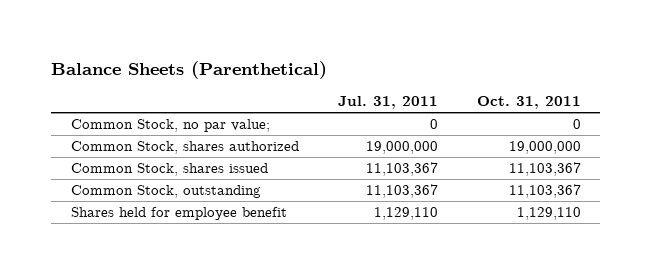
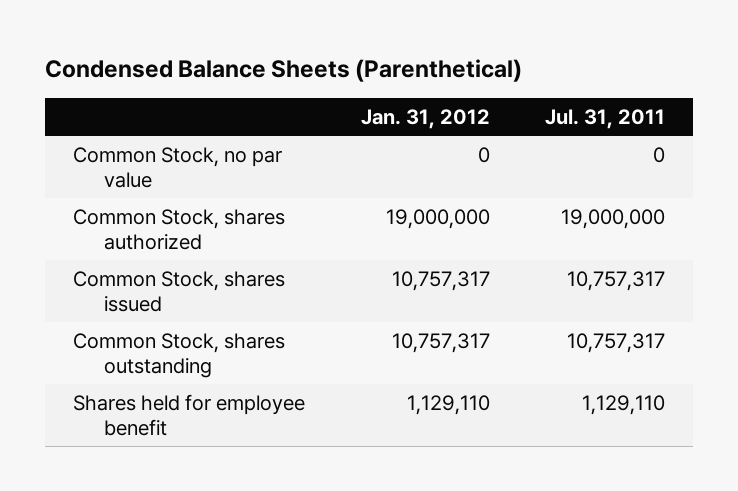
- Balance Sheets (Parenthetical)
+ Condensed Balance Sheets (Parenthetical)
- | Jul. 31, 2011 | Oct. 31, 2011
+ | Jan. 31, 2012 | Jul. 31, 2011
- Common Stock, no par value; | 0 | 0
+ Common Stock, no par value | 0 | 0
- Common Stock, shares issued | 11,103,367 | 11,103,367
- Common Stock, outstanding | 11,103,367 | 11,103,367
+ Common Stock, shares issued | 10,757,317 | 10,757,317
+ Common Stock, shares outstanding | 10,757,317 | 10,757,317

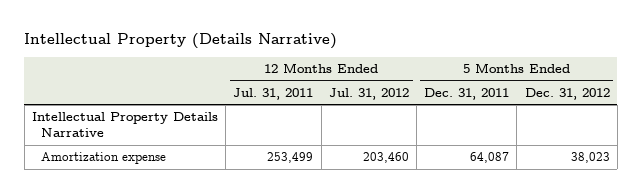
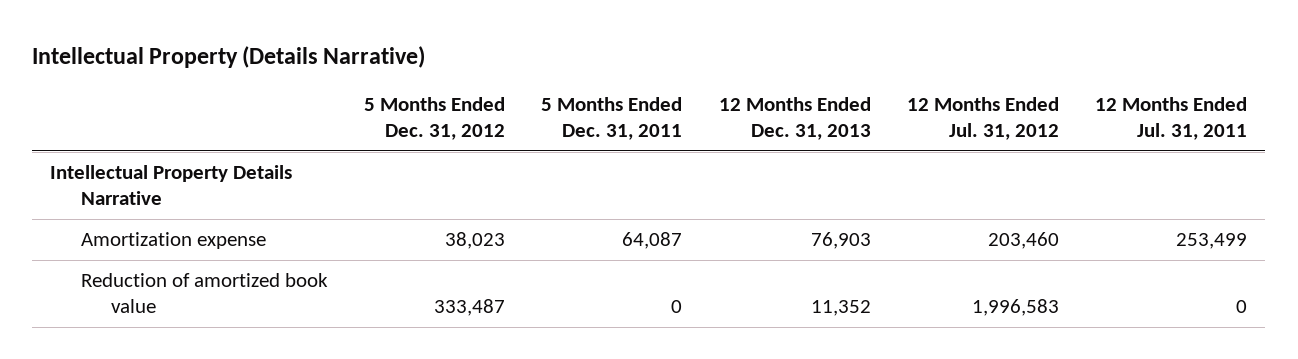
- | 12 Months Ended Jul. 31, 2011 | 12 Months Ended Jul. 31, 2012 | 5 Months Ended Dec. 31, 2011 | 5 Months Ended Dec. 31, 2012
+ | 5 Months Ended Dec. 31, 2012 | 5 Months Ended Dec. 31, 2011 | 12 Months Ended Dec. 31, 2013 | 12 Months Ended Jul. 31, 2012 | 12 Months Ended Jul. 31, 2011
+ Reduction of amortized book value | 333,487 | 0 | 11,352 | 1,996,583 | 0

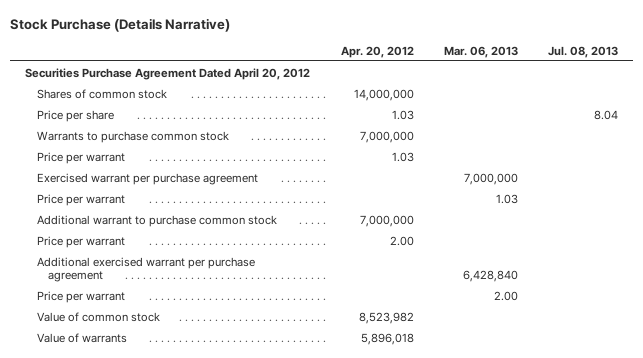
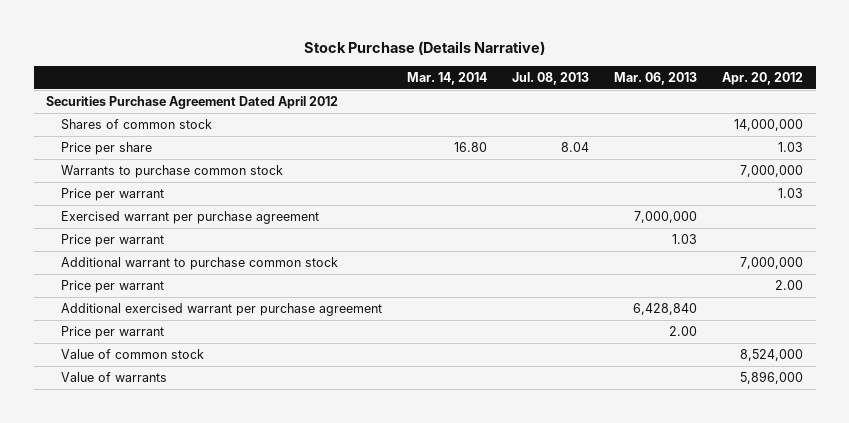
- | Apr. 20, 2012 | Mar. 06, 2013 | Jul. 08, 2013
+ | Mar. 14, 2014 | Jul. 08, 2013 | Mar. 06, 2013 | Apr. 20, 2012
- Securities Purchase Agreement Dated April 20, 2012
+ Securities Purchase Agreement Dated April 2012
- Value of common stock | 8,523,982 | |
- Value of warrants | 5,896,018 | |
+ Value of common stock | | | | 8,524,000
+ Value of warrants | | | | 5,896,000

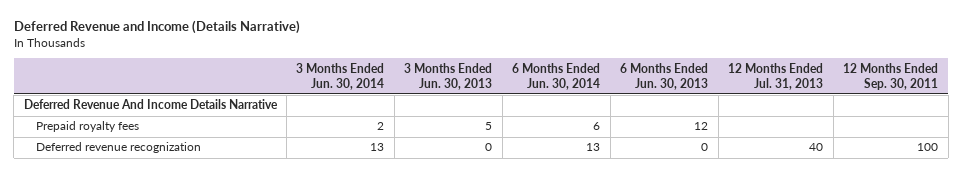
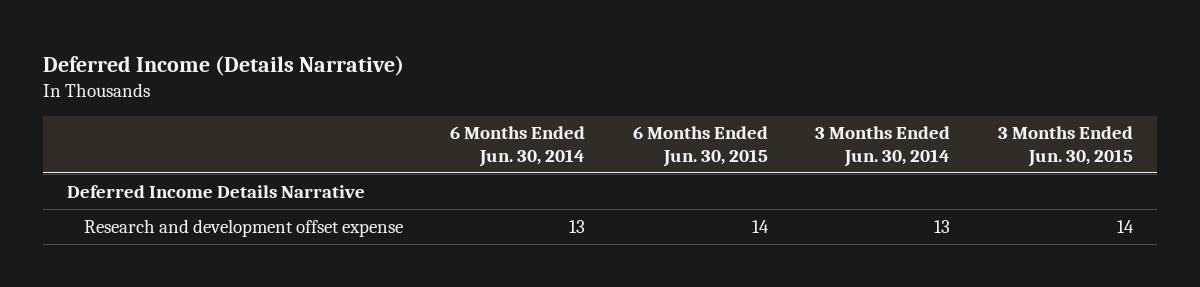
- Deferred Revenue and Income (Details Narrative)
+ Deferred Income (Details Narrative)
- | 3 Months Ended Jun. 30, 2014 | 3 Months Ended Jun. 30, 2013 | 6 Months Ended Jun. 30, 2014 | 6 Months Ended Jun. 30, 2013 | 12 Months Ended Jul. 31, 2013 | 12 Months Ended Sep. 30, 2011
+ | 6 Months Ended Jun. 30, 2014 | 6 Months Ended Jun. 30, 2015 | 3 Months Ended Jun. 30, 2014 | 3 Months Ended Jun. 30, 2015
- Deferred Revenue And Income Details Narrative
- Prepaid royalty fees | 2 | 5 | 6 | 12 | |
- Deferred revenue recognization | 13 | 0 | 13 | 0 | 40 | 100
+ Deferred Income Details Narrative
+ Research and development offset expense | 13 | 14 | 13 | 14

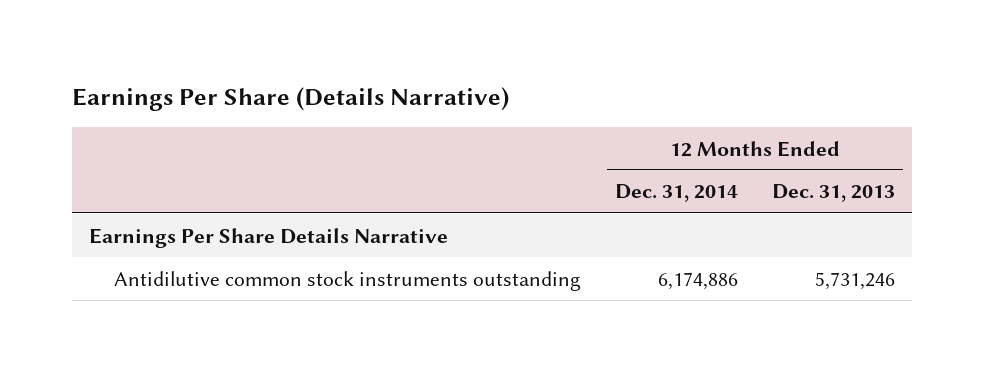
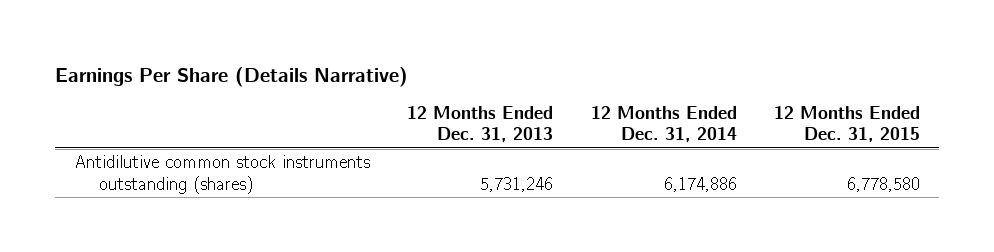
- | 12 Months Ended Dec. 31, 2014 | 12 Months Ended Dec. 31, 2013
+ | 12 Months Ended Dec. 31, 2013 | 12 Months Ended Dec. 31, 2014 | 12 Months Ended Dec. 31, 2015
- Earnings Per Share Details Narrative
- Antidilutive common stock instruments outstanding | 6,174,886 | 5,731,246
+ Antidilutive common stock instruments outstanding (shares) | 5,731,246 | 6,174,886 | 6,778,580

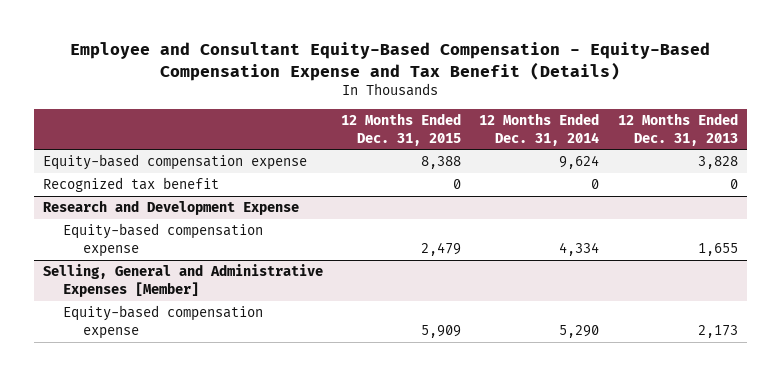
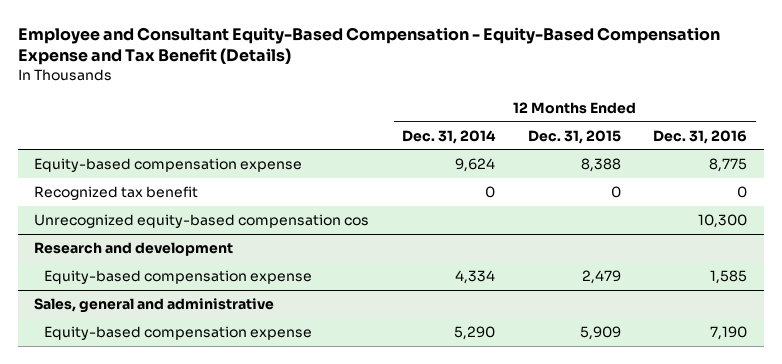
- | 12 Months Ended Dec. 31, 2015 | 12 Months Ended Dec. 31, 2014 | 12 Months Ended Dec. 31, 2013
+ | 12 Months Ended Dec. 31, 2014 | 12 Months Ended Dec. 31, 2015 | 12 Months Ended Dec. 31, 2016
- Research and Development Expense
+ Unrecognized equity-based compensation cos | | | 10,300
+ Research and development
- Selling, General and Administrative Expenses [Member]
+ Sales, general and administrative

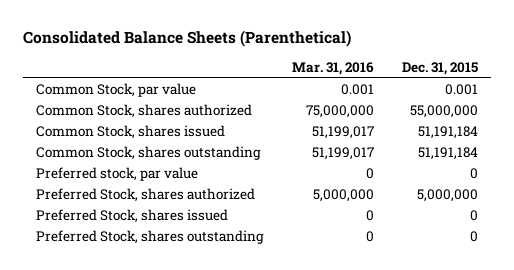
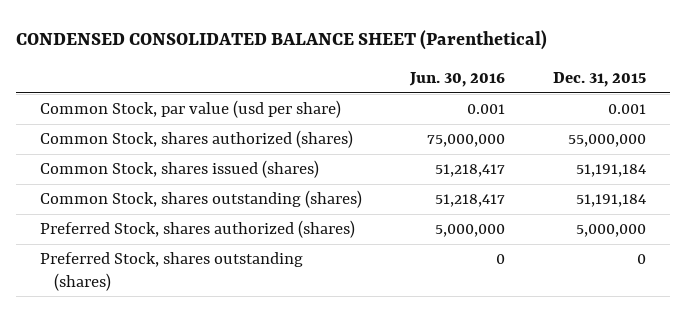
- Consolidated Balance Sheets (Parenthetical)
+ CONDENSED CONSOLIDATED BALANCE SHEET (Parenthetical)
- | Mar. 31, 2016 | Dec. 31, 2015
+ | Jun. 30, 2016 | Dec. 31, 2015
- Common Stock, par value | 0.001 | 0.001
- Common Stock, shares authorized | 75,000,000 | 55,000,000
- Common Stock, shares issued | 51,199,017 | 51,191,184
- Common Stock, shares outstanding | 51,199,017 | 51,191,184
- Preferred stock, par value | 0 | 0
- Preferred Stock, shares authorized | 5,000,000 | 5,000,000
- Preferred Stock, shares issued | 0 | 0
- Preferred Stock, shares outstanding | 0 | 0
+ Common Stock, par value (usd per share) | 0.001 | 0.001
+ Common Stock, shares authorized (shares) | 75,000,000 | 55,000,000
+ Common Stock, shares issued (shares) | 51,218,417 | 51,191,184
+ Common Stock, shares outstanding (shares) | 51,218,417 | 51,191,184
+ Preferred Stock, shares authorized (shares) | 5,000,000 | 5,000,000
+ Preferred Stock, shares outstanding (shares) | 0 | 0

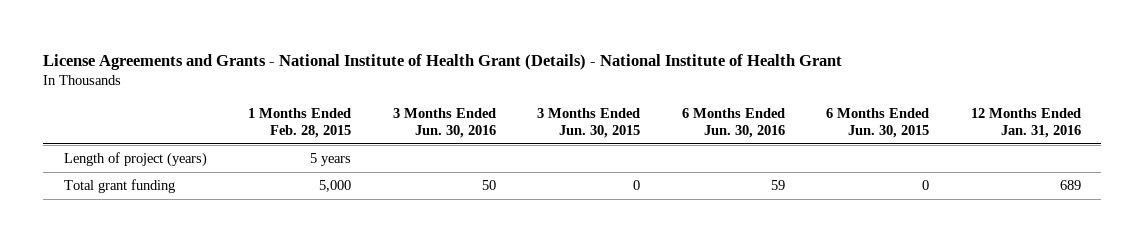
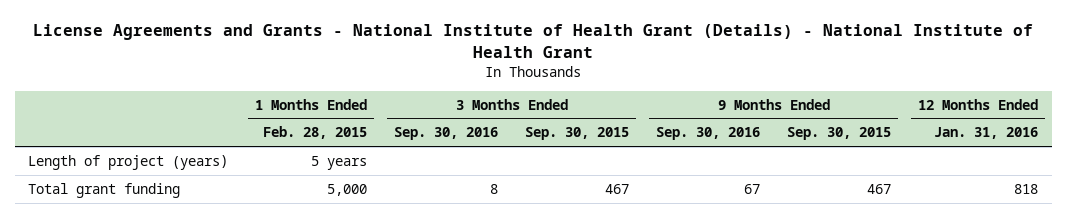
- | 1 Months Ended Feb. 28, 2015 | 3 Months Ended Jun. 30, 2016 | 3 Months Ended Jun. 30, 2015 | 6 Months Ended Jun. 30, 2016 | 6 Months Ended Jun. 30, 2015 | 12 Months Ended Jan. 31, 2016
+ | 1 Months Ended Feb. 28, 2015 | 3 Months Ended Sep. 30, 2016 | 3 Months Ended Sep. 30, 2015 | 9 Months Ended Sep. 30, 2016 | 9 Months Ended Sep. 30, 2015 | 12 Months Ended Jan. 31, 2016
- Total grant funding | 5,000 | 50 | 0 | 59 | 0 | 689
+ Total grant funding | 5,000 | 8 | 467 | 67 | 467 | 818

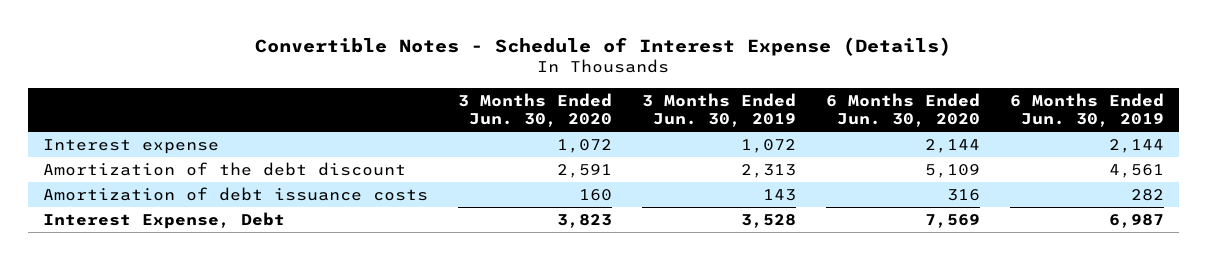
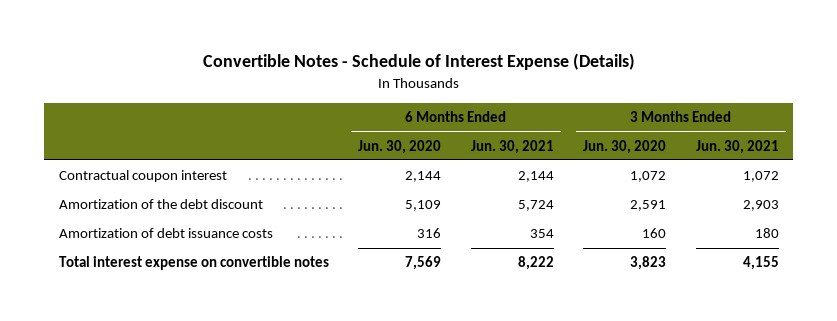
- | 3 Months Ended Jun. 30, 2020 | 3 Months Ended Jun. 30, 2019 | 6 Months Ended Jun. 30, 2020 | 6 Months Ended Jun. 30, 2019
+ | 6 Months Ended Jun. 30, 2020 | 6 Months Ended Jun. 30, 2021 | 3 Months Ended Jun. 30, 2020 | 3 Months Ended Jun. 30, 2021
- Interest expense | 1,072 | 1,072 | 2,144 | 2,144
+ Contractual coupon interest | 2,144 | 2,144 | 1,072 | 1,072
- Interest Expense, Debt | 3,823 | 3,528 | 7,569 | 6,987
+ Total interest expense on convertible notes | 7,569 | 8,222 | 3,823 | 4,155

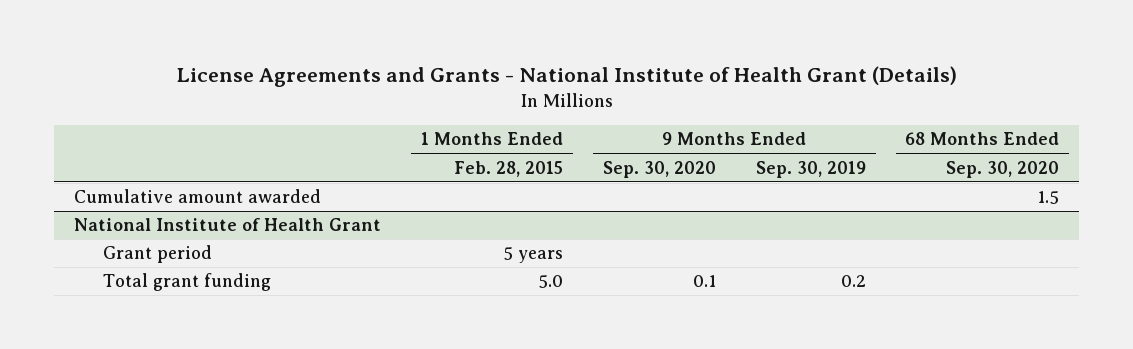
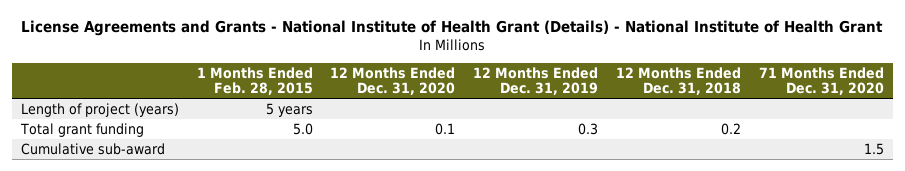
- License Agreements and Grants - National Institute of Health Grant (Details)
+ License Agreements and Grants - National Institute of Health Grant (Details) - National Institute of Health Grant
- | 1 Months Ended Feb. 28, 2015 | 9 Months Ended Sep. 30, 2020 | 9 Months Ended Sep. 30, 2019 | 68 Months Ended Sep. 30, 2020
+ | 1 Months Ended Feb. 28, 2015 | 12 Months Ended Dec. 31, 2020 | 12 Months Ended Dec. 31, 2019 | 12 Months Ended Dec. 31, 2018 | 71 Months Ended Dec. 31, 2020
- Cumulative amount awarded | | | | 1.5
- National Institute of Health Grant
- Grant period | 5 years | | |
+ Length of project (years) | 5 years | | | |
+ Cumulative sub-award | | | | | 1.5

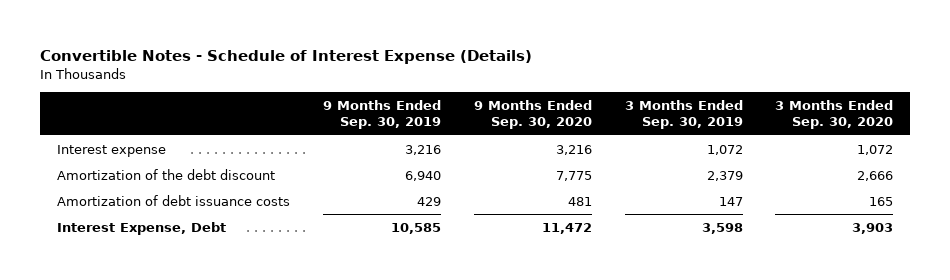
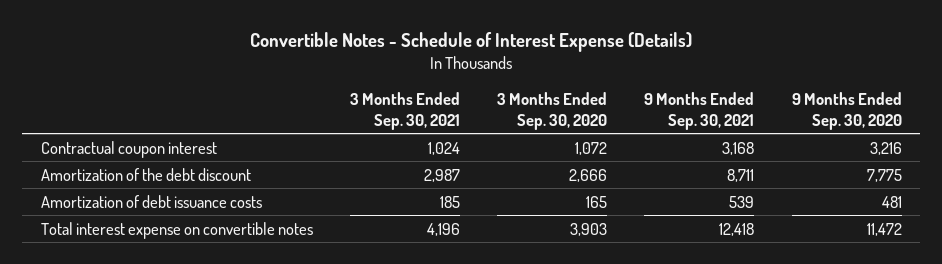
- | 9 Months Ended Sep. 30, 2019 | 9 Months Ended Sep. 30, 2020 | 3 Months Ended Sep. 30, 2019 | 3 Months Ended Sep. 30, 2020
+ | 3 Months Ended Sep. 30, 2021 | 3 Months Ended Sep. 30, 2020 | 9 Months Ended Sep. 30, 2021 | 9 Months Ended Sep. 30, 2020
- Interest expense | 3,216 | 3,216 | 1,072 | 1,072
+ Contractual coupon interest | 1,024 | 1,072 | 3,168 | 3,216
- Interest Expense, Debt | 10,585 | 11,472 | 3,598 | 3,903
+ Total interest expense on convertible notes | 4,196 | 3,903 | 12,418 | 11,472

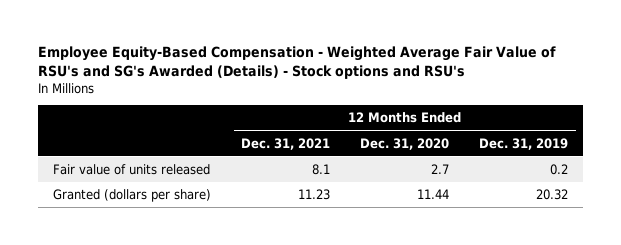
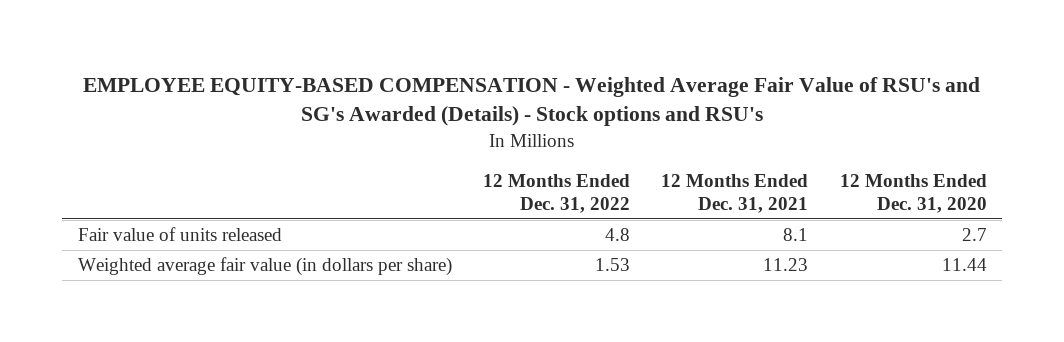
- Employee Equity-Based Compensation - Weighted Average Fair Value of RSU's and SG's Awarded (Details) - Stock options and RSU's
+ EMPLOYEE EQUITY-BASED COMPENSATION - Weighted Average Fair Value of RSU's and SG's Awarded (Details) - Stock options and RSU's
- | 12 Months Ended Dec. 31, 2021 | 12 Months Ended Dec. 31, 2020 | 12 Months Ended Dec. 31, 2019
+ | 12 Months Ended Dec. 31, 2022 | 12 Months Ended Dec. 31, 2021 | 12 Months Ended Dec. 31, 2020
- Granted (dollars per share) | 11.23 | 11.44 | 20.32
+ Weighted average fair value (in dollars per share) | 1.53 | 11.23 | 11.44

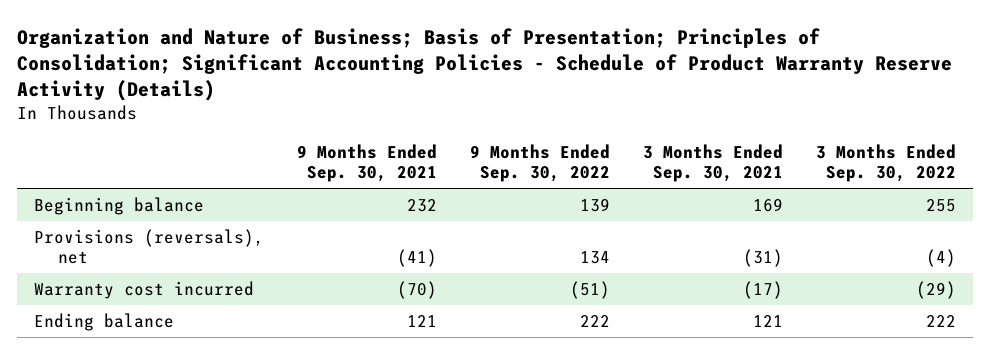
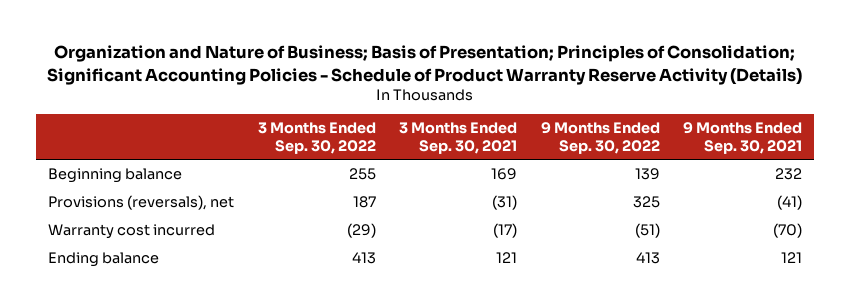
- | 9 Months Ended Sep. 30, 2021 | 9 Months Ended Sep. 30, 2022 | 3 Months Ended Sep. 30, 2021 | 3 Months Ended Sep. 30, 2022
+ | 3 Months Ended Sep. 30, 2022 | 3 Months Ended Sep. 30, 2021 | 9 Months Ended Sep. 30, 2022 | 9 Months Ended Sep. 30, 2021
- Provisions (reversals), net | (41) | 134 | (31) | (4)
+ Provisions (reversals), net | 187 | (31) | 325 | (41)
- Ending balance | 121 | 222 | 121 | 222
+ Ending balance | 413 | 121 | 413 | 121

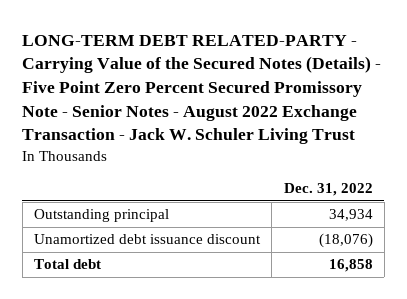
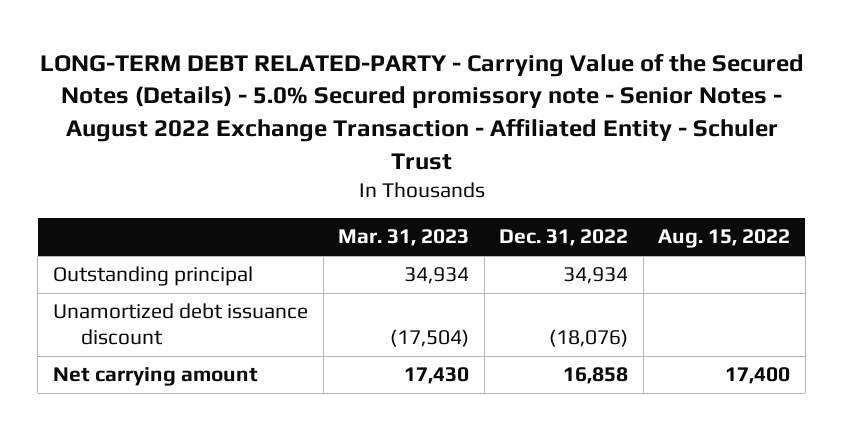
- LONG-TERM DEBT RELATED-PARTY - Carrying Value of the Secured Notes (Details) - Five Point Zero Percent Secured Promissory Note - Senior Notes - August 2022 Exchange Transaction - Jack W. Schuler Living Trust
+ LONG-TERM DEBT RELATED-PARTY - Carrying Value of the Secured Notes (Details) - 5.0% Secured promissory note - Senior Notes - August 2022 Exchange Transaction - Affiliated Entity - Schuler Trust
- | Dec. 31, 2022
+ | Mar. 31, 2023 | Dec. 31, 2022 | Aug. 15, 2022
- Total debt | 16,858
+ Net carrying amount | 17,430 | 16,858 | 17,400

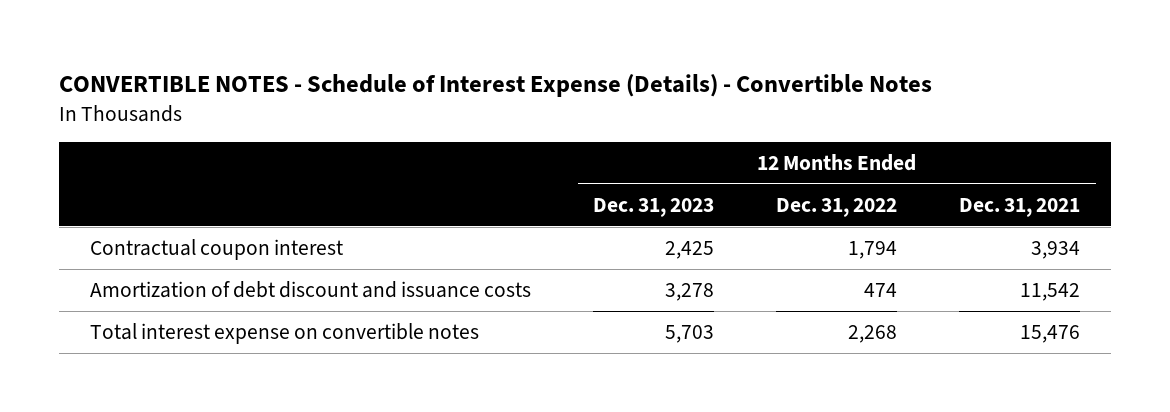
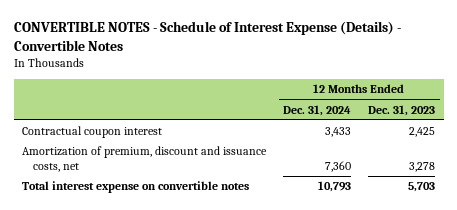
- | 12 Months Ended Dec. 31, 2023 | 12 Months Ended Dec. 31, 2022 | 12 Months Ended Dec. 31, 2021
+ | 12 Months Ended Dec. 31, 2024 | 12 Months Ended Dec. 31, 2023
- Amortization of debt discount and issuance costs | 3,278 | 474 | 11,542
+ Amortization of premium, discount and issuance costs, net | 7,360 | 3,278

